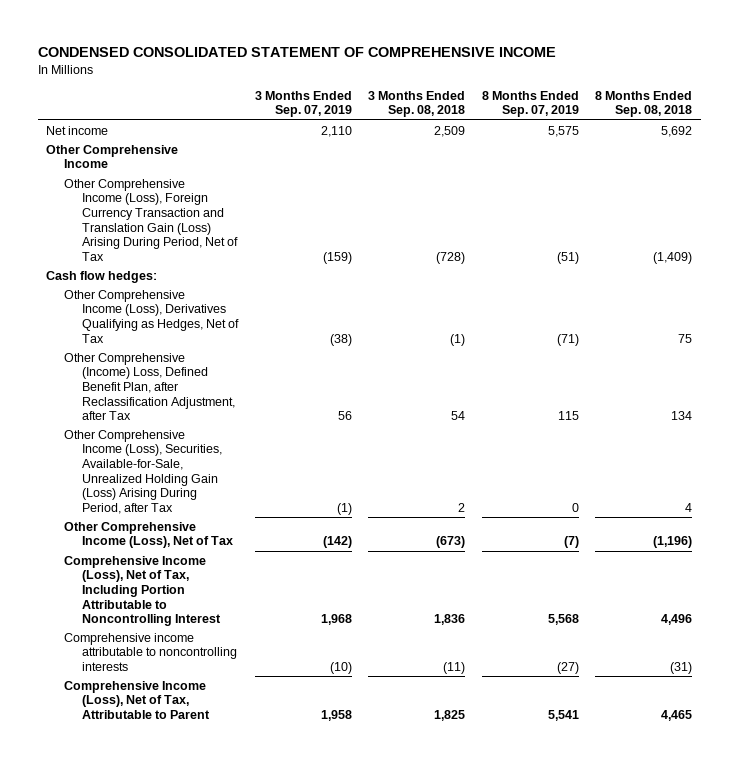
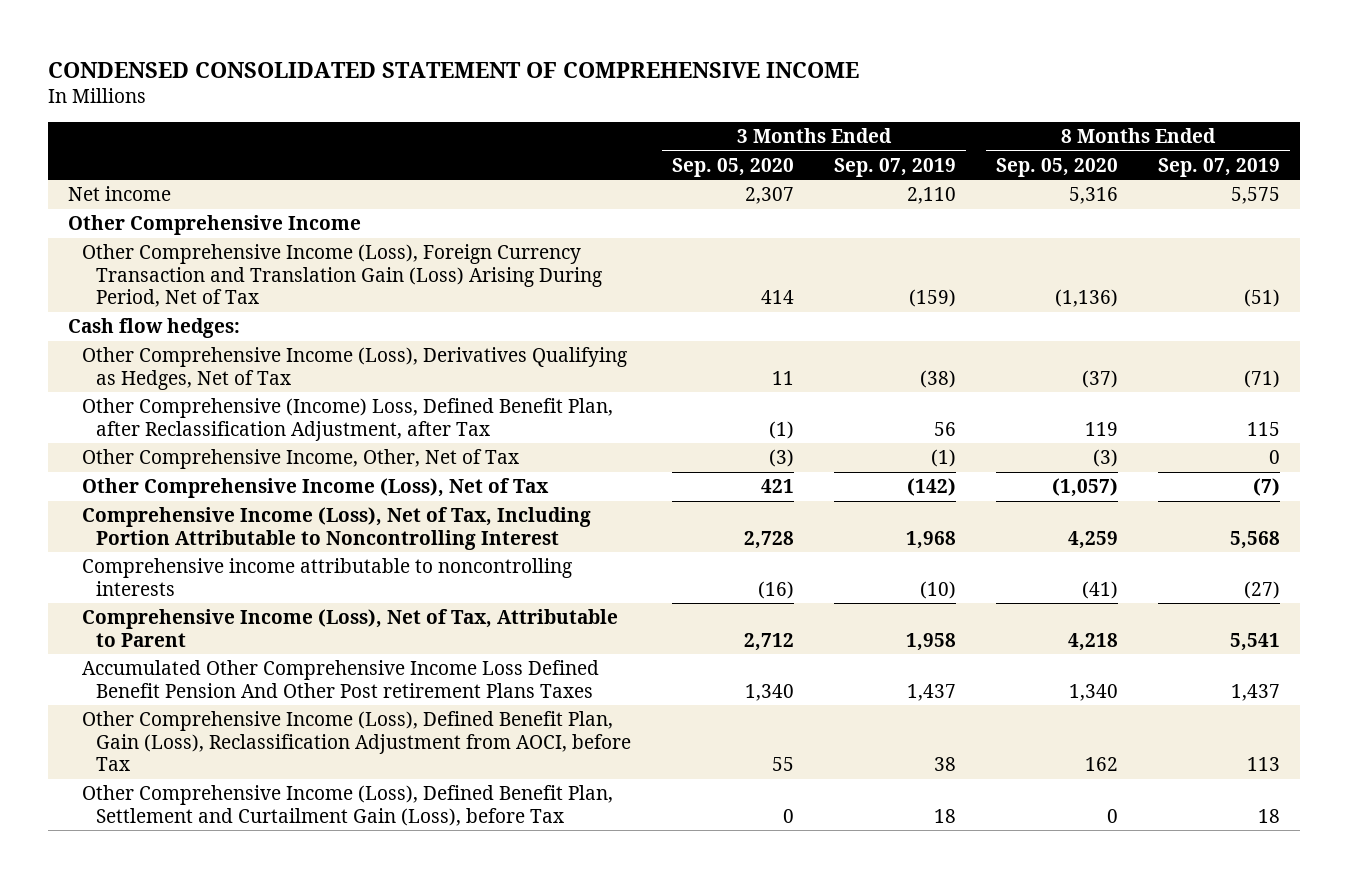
- | 3 Months Ended Sep. 07, 2019 | 3 Months Ended Sep. 08, 2018 | 8 Months Ended Sep. 07, 2019 | 8 Months Ended Sep. 08, 2018
+ | 3 Months Ended Sep. 05, 2020 | 3 Months Ended Sep. 07, 2019 | 8 Months Ended Sep. 05, 2020 | 8 Months Ended Sep. 07, 2019
- Other Comprehensive Income (Loss), Securities, Available-for-Sale, Unrealized Holding Gain (Loss) Arising During Period, after Tax | (1) | 2 | 0 | 4
+ Other Comprehensive Income, Other, Net of Tax | (3) | (1) | (3) | 0
+ Accumulated Other Comprehensive Income Loss Defined Benefit Pension And Other Post retirement Plans Taxes | 1,340 | 1,437 | 1,340 | 1,437
+ Other Comprehensive Income (Loss), Defined Benefit Plan, Gain (Loss), Reclassification Adjustment from AOCI, before Tax | 55 | 38 | 162 | 113
+ Other Comprehensive Income (Loss), Defined Benefit Plan, Settlement and Curtailment Gain (Loss), before Tax | 0 | 18 | 0 | 18

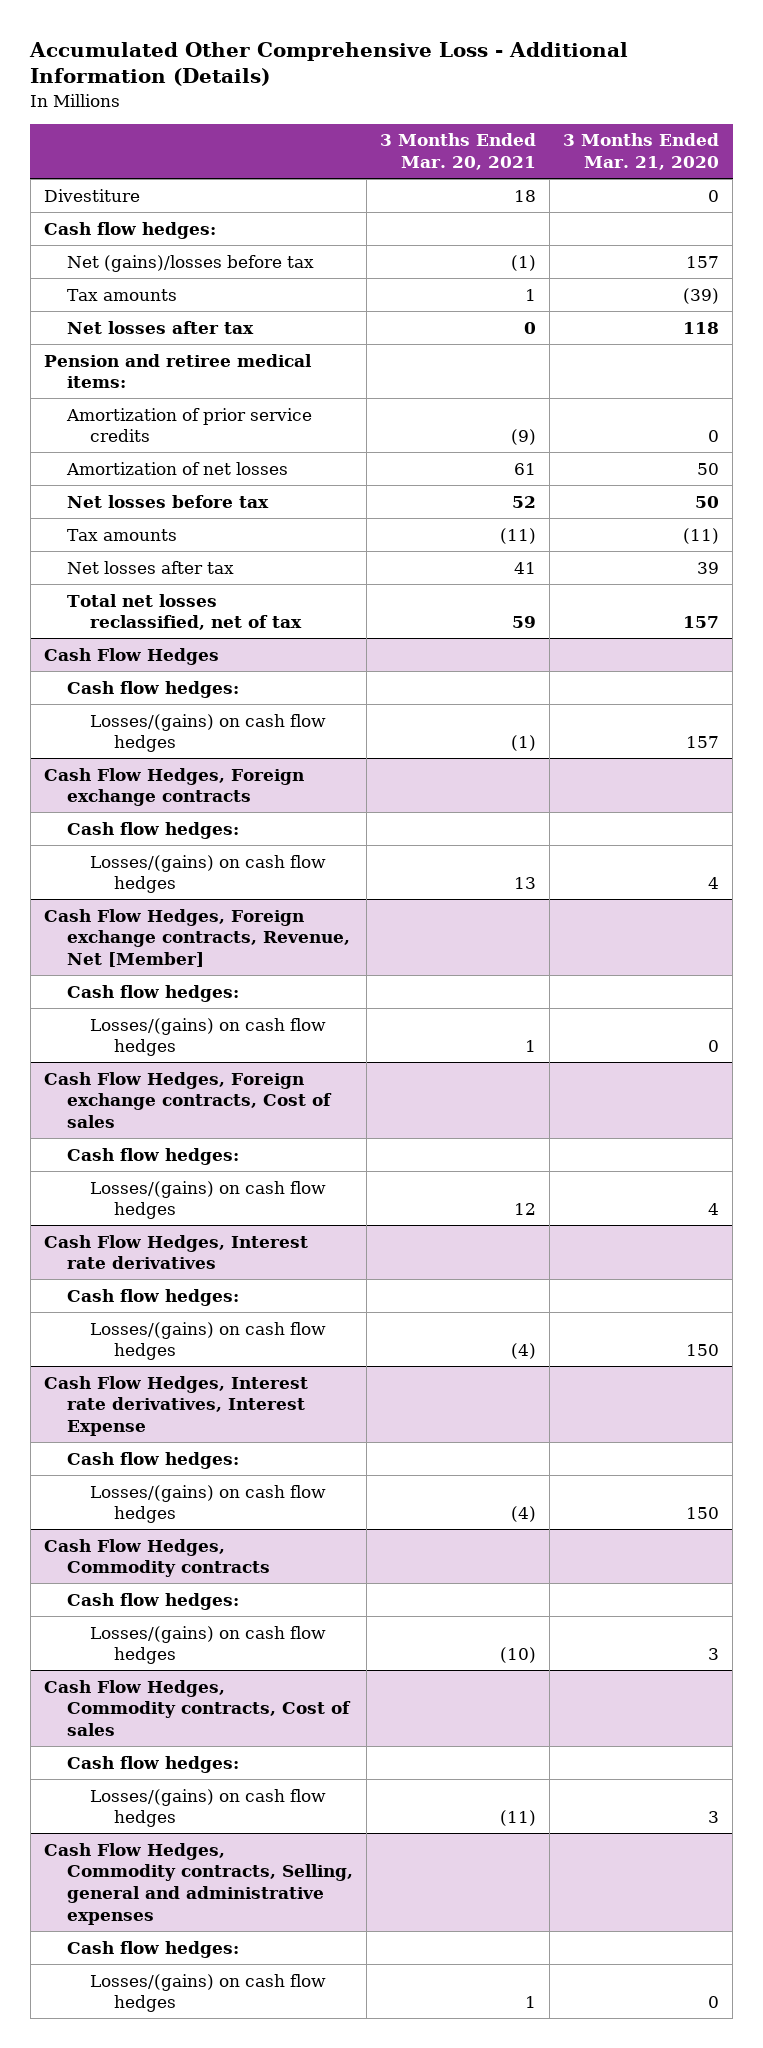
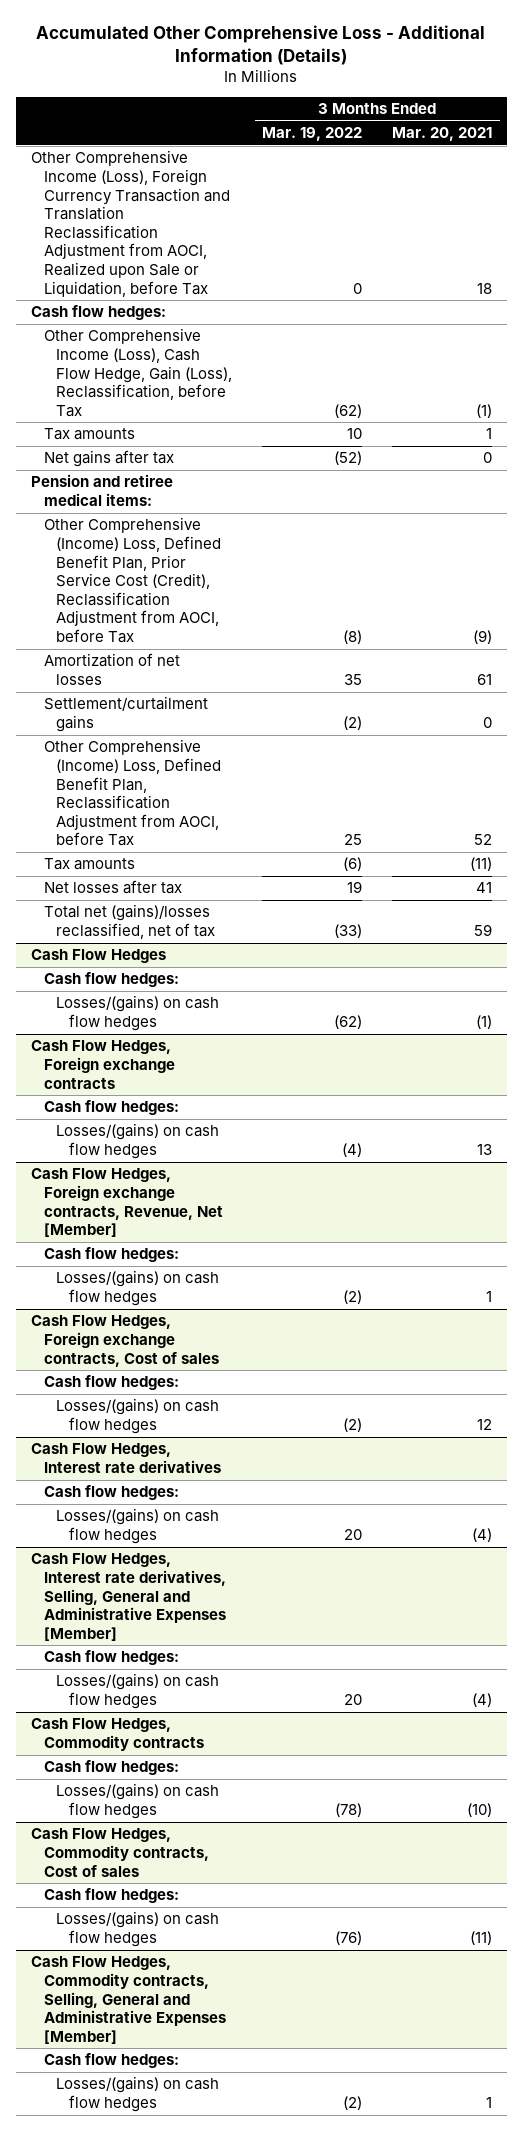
- | 3 Months Ended Mar. 20, 2021 | 3 Months Ended Mar. 21, 2020
+ | 3 Months Ended Mar. 19, 2022 | 3 Months Ended Mar. 20, 2021
- Divestiture | 18 | 0
+ Other Comprehensive Income (Loss), Foreign Currency Transaction and Translation Reclassification Adjustment from AOCI, Realized upon Sale or Liquidation, before Tax | 0 | 18
- Net (gains)/losses before tax | (1) | 157
+ Other Comprehensive Income (Loss), Cash Flow Hedge, Gain (Loss), Reclassification, before Tax | (62) | (1)
- Net losses after tax | 0 | 118
+ Net gains after tax | (52) | 0
- Amortization of prior service credits | (9) | 0
+ Other Comprehensive (Income) Loss, Defined Benefit Plan, Prior Service Cost (Credit), Reclassification Adjustment from AOCI, before Tax | (8) | (9)
- Net losses before tax | 52 | 50
+ Settlement/curtailment gains | (2) | 0
+ Other Comprehensive (Income) Loss, Defined Benefit Plan, Reclassification Adjustment from AOCI, before Tax | 25 | 52
- Total net losses reclassified, net of tax | 59 | 157
+ Total net (gains)/losses reclassified, net of tax | (33) | 59
- Cash Flow Hedges, Interest rate derivatives, Interest Expense
+ Cash Flow Hedges, Interest rate derivatives, Selling, General and Administrative Expenses [Member]
- Cash Flow Hedges, Commodity contracts, Selling, general and administrative expenses
+ Cash Flow Hedges, Commodity contracts, Selling, General and Administrative Expenses [Member]

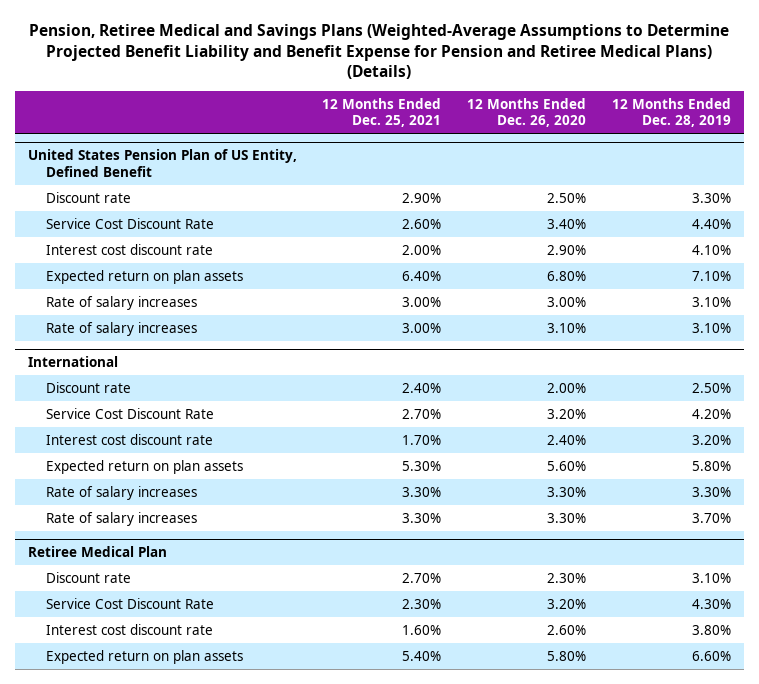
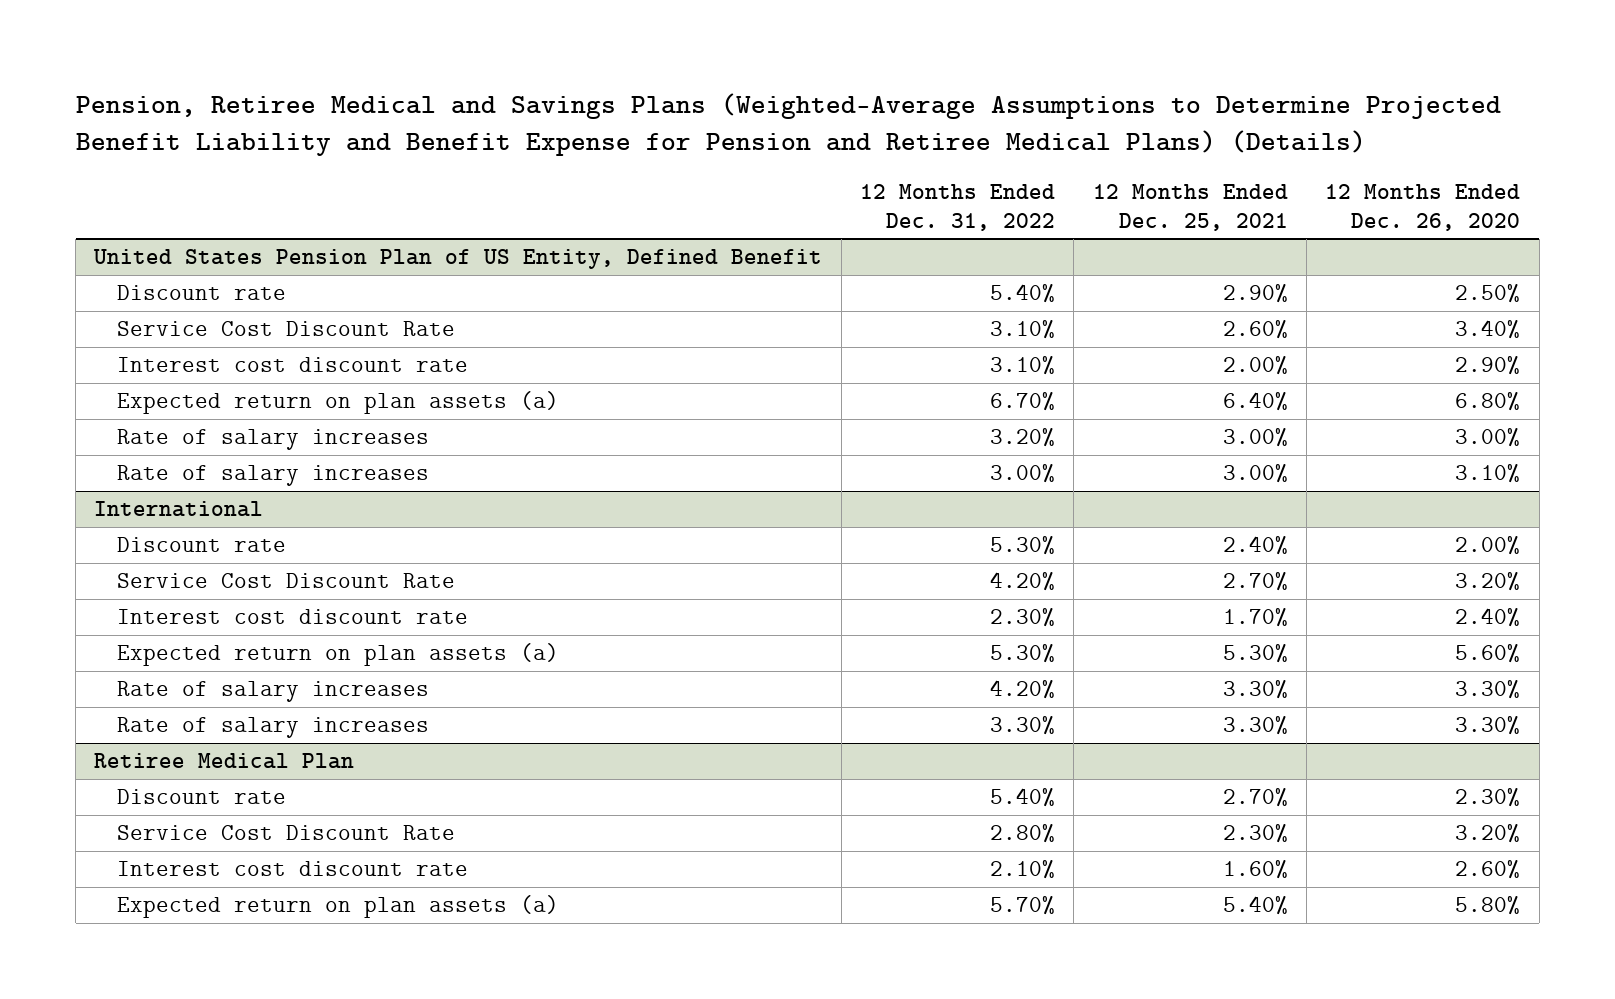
- | 12 Months Ended Dec. 25, 2021 | 12 Months Ended Dec. 26, 2020 | 12 Months Ended Dec. 28, 2019
+ | 12 Months Ended Dec. 31, 2022 | 12 Months Ended Dec. 25, 2021 | 12 Months Ended Dec. 26, 2020
@ United States Pension Plan of US Entity, Defined Benefit
- Expected return on plan assets | 6.40% | 6.80% | 7.10%
+ Expected return on plan assets (a) | 6.70% | 6.40% | 6.80%
@ International
- Expected return on plan assets | 5.30% | 5.60% | 5.80%
+ Expected return on plan assets (a) | 5.30% | 5.30% | 5.60%
@ Retiree Medical Plan
- Expected return on plan assets | 5.40% | 5.80% | 6.60%
+ Expected return on plan assets (a) | 5.70% | 5.40% | 5.80%

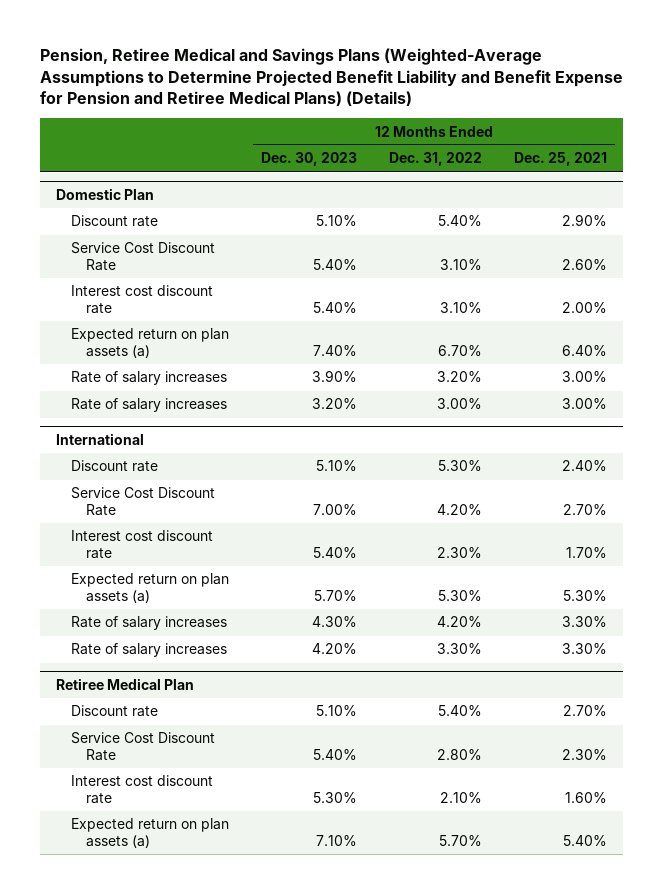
- | 12 Months Ended Dec. 31, 2022 | 12 Months Ended Dec. 25, 2021 | 12 Months Ended Dec. 26, 2020
+ | 12 Months Ended Dec. 30, 2023 | 12 Months Ended Dec. 31, 2022 | 12 Months Ended Dec. 25, 2021
- United States Pension Plan of US Entity, Defined Benefit
+ Domestic Plan

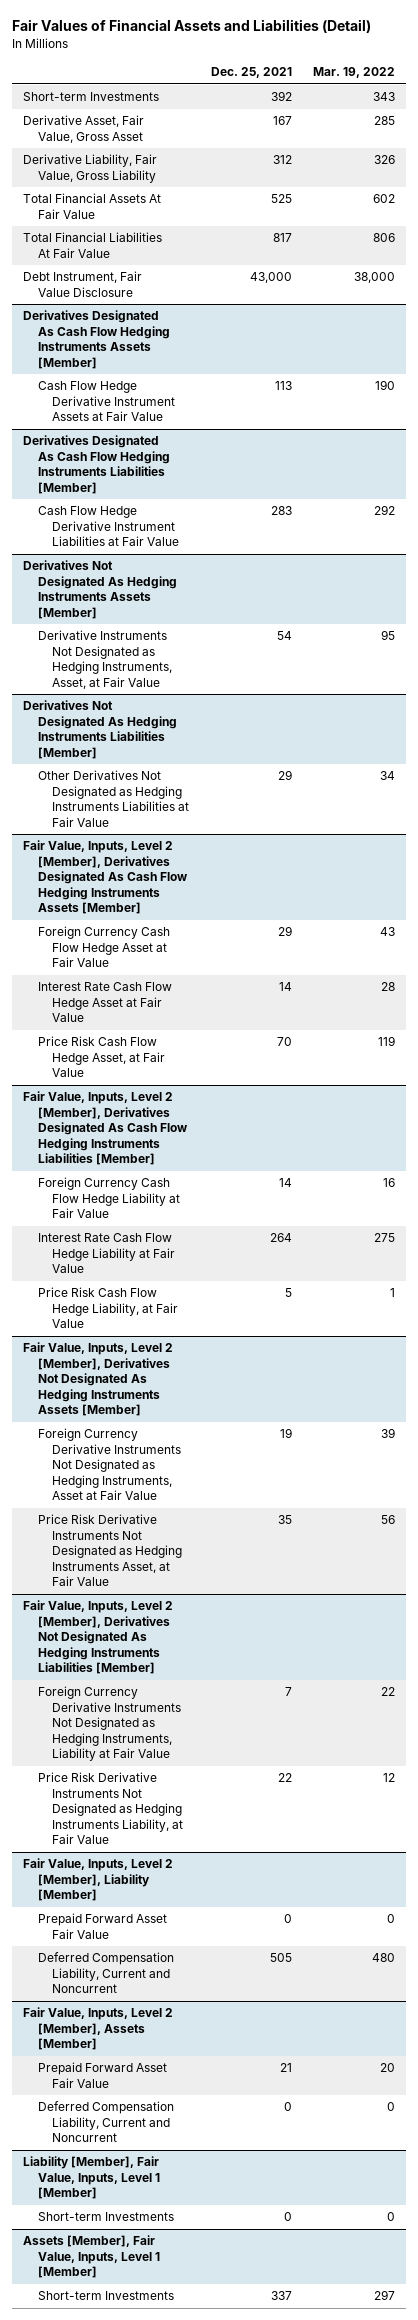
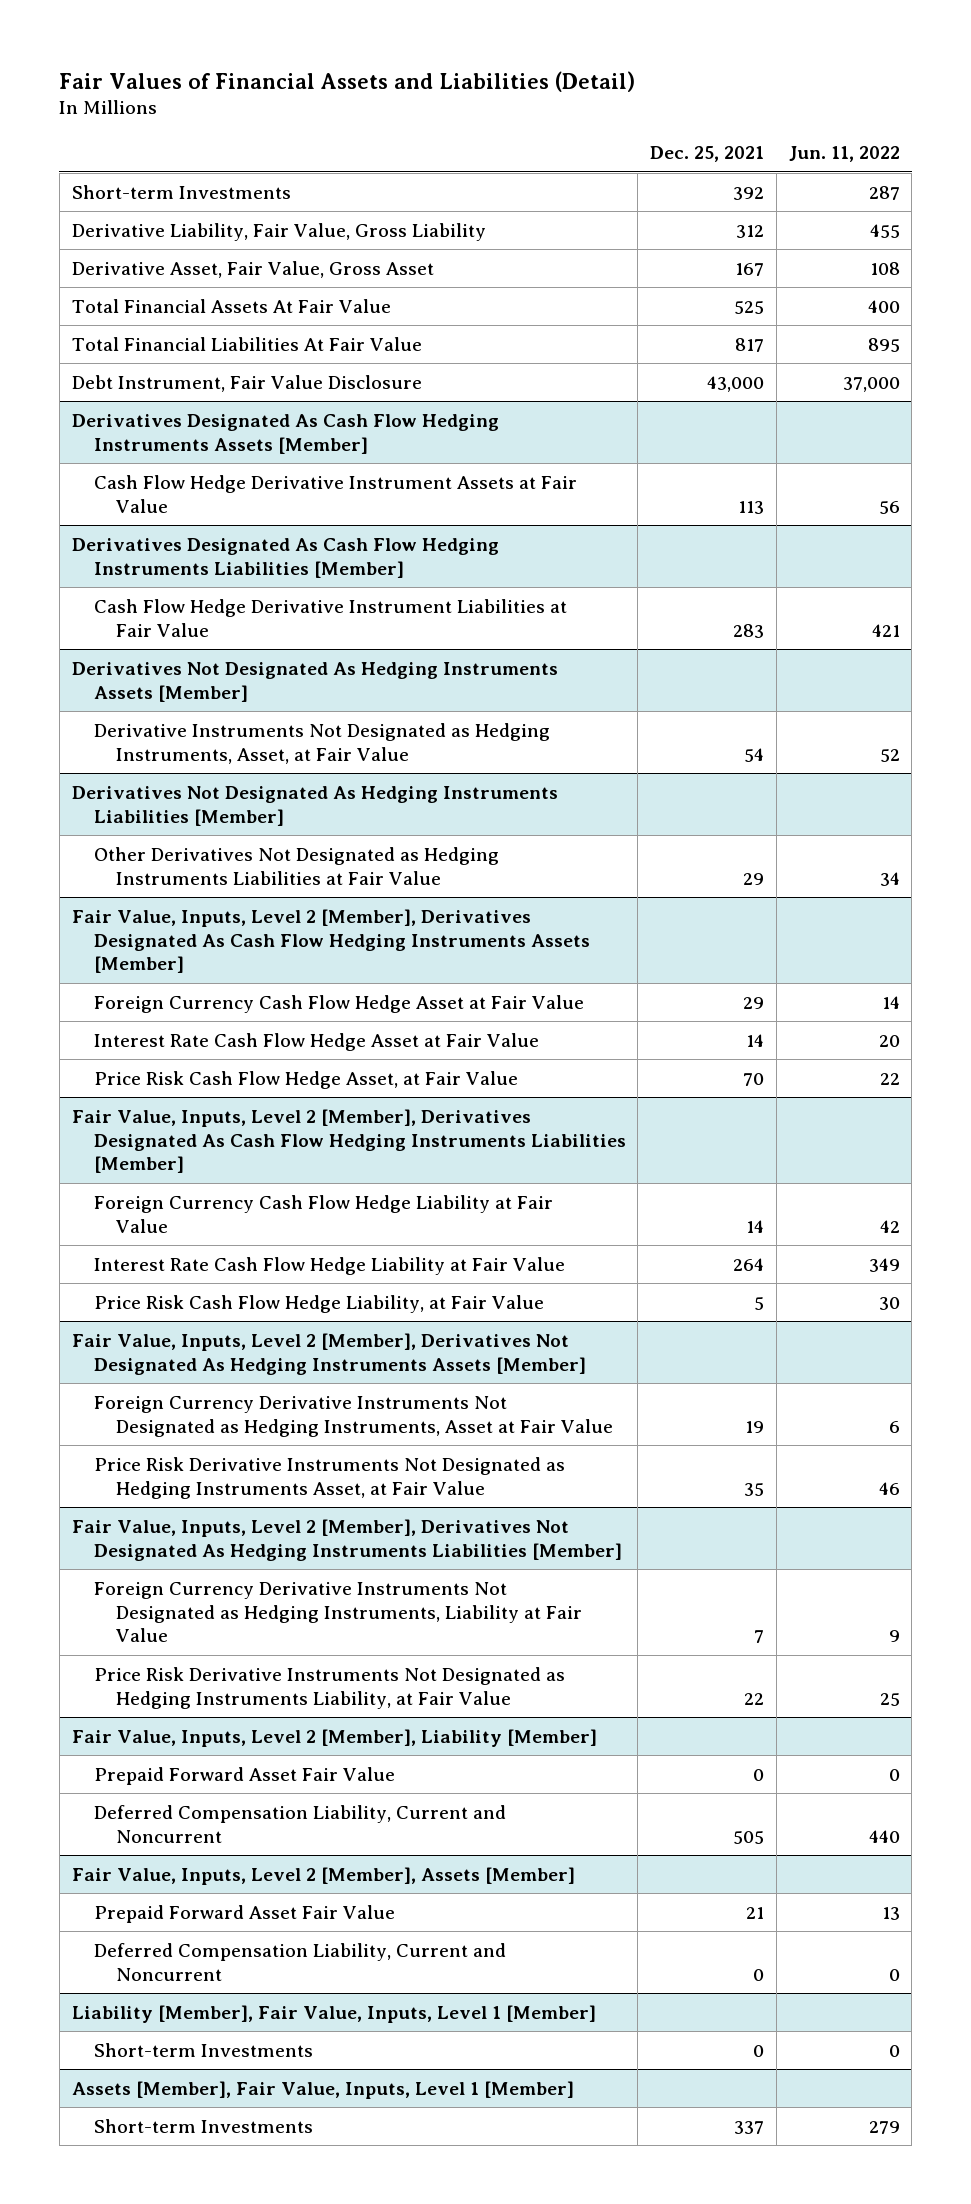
- | Dec. 25, 2021 | Mar. 19, 2022
+ | Dec. 25, 2021 | Jun. 11, 2022
moved down: Derivative Asset, Fair Value, Gross Asset | 167 | 108

